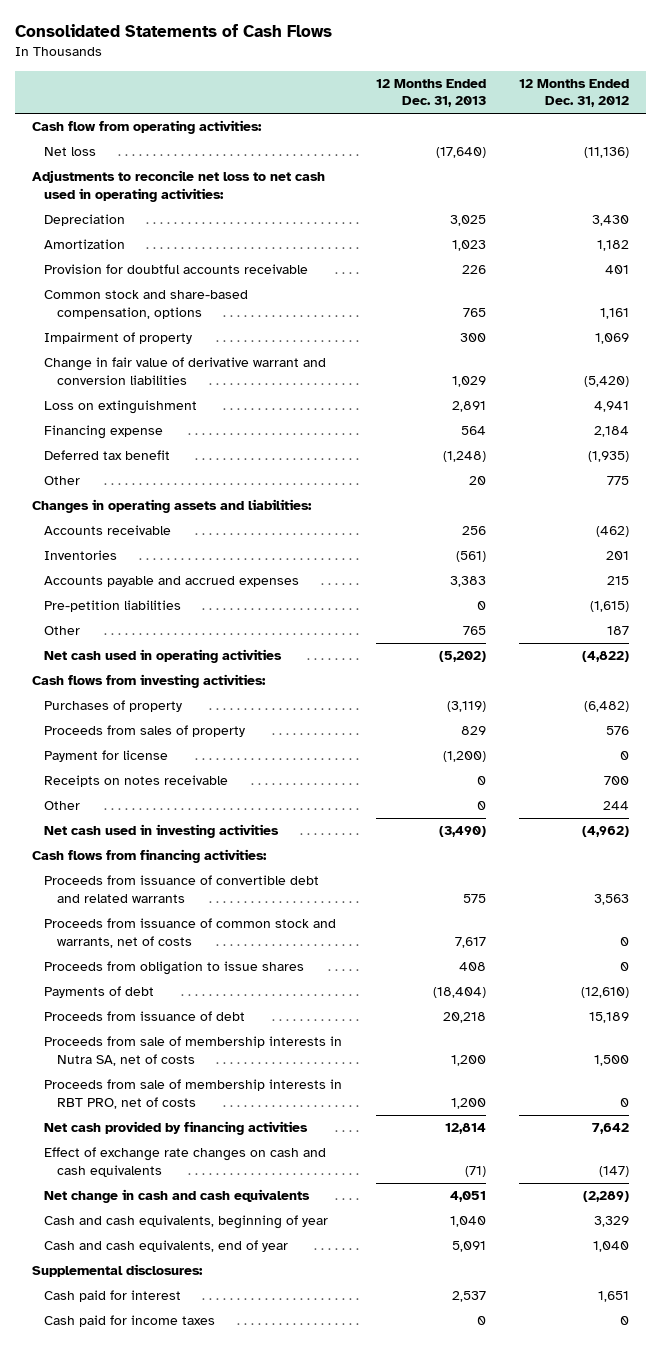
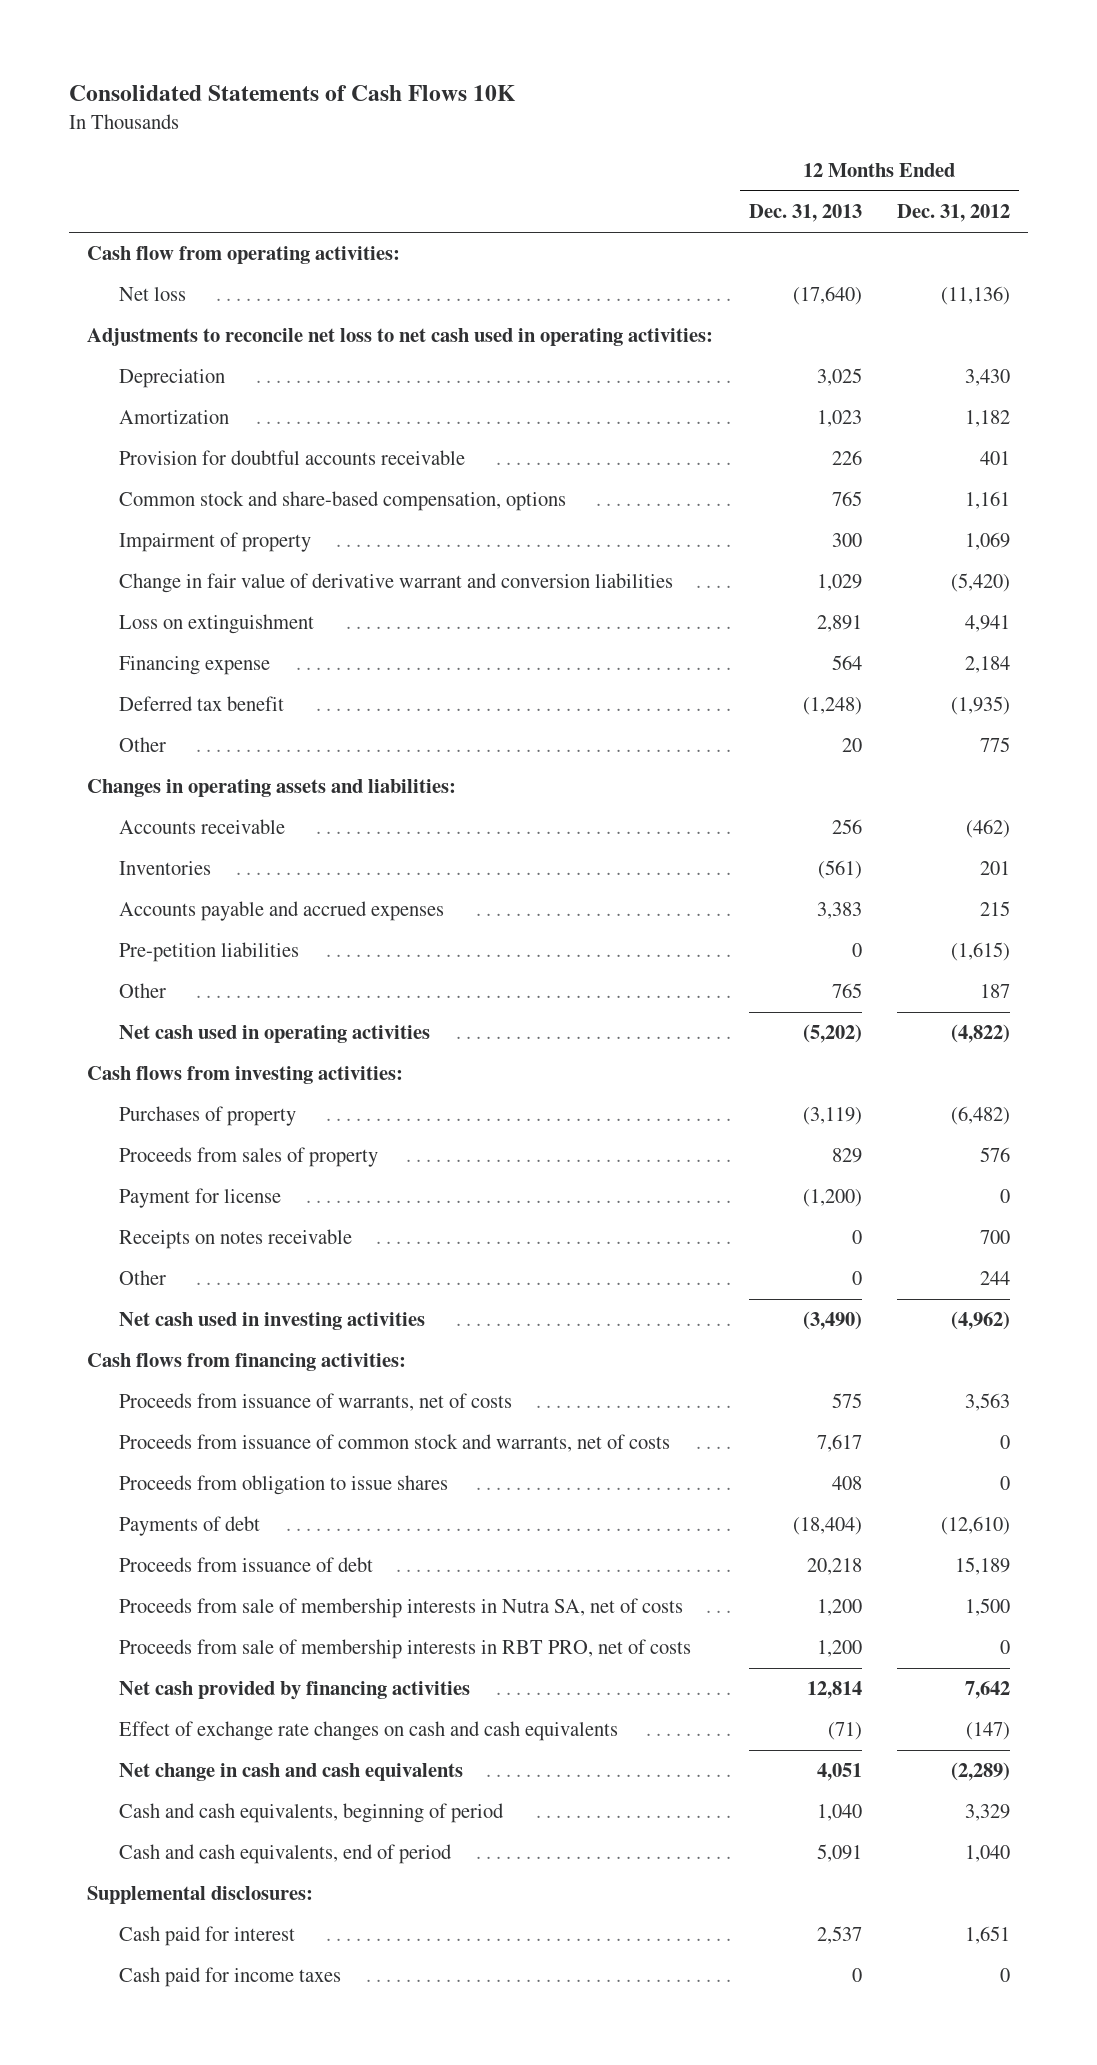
- Consolidated Statements of Cash Flows
+ Consolidated Statements of Cash Flows 10K
- Proceeds from issuance of convertible debt and related warrants | 575 | 3,563
+ Proceeds from issuance of warrants, net of costs | 575 | 3,563
- Cash and cash equivalents, beginning of year | 1,040 | 3,329
- Cash and cash equivalents, end of year | 5,091 | 1,040
+ Cash and cash equivalents, beginning of period | 1,040 | 3,329
+ Cash and cash equivalents, end of period | 5,091 | 1,040

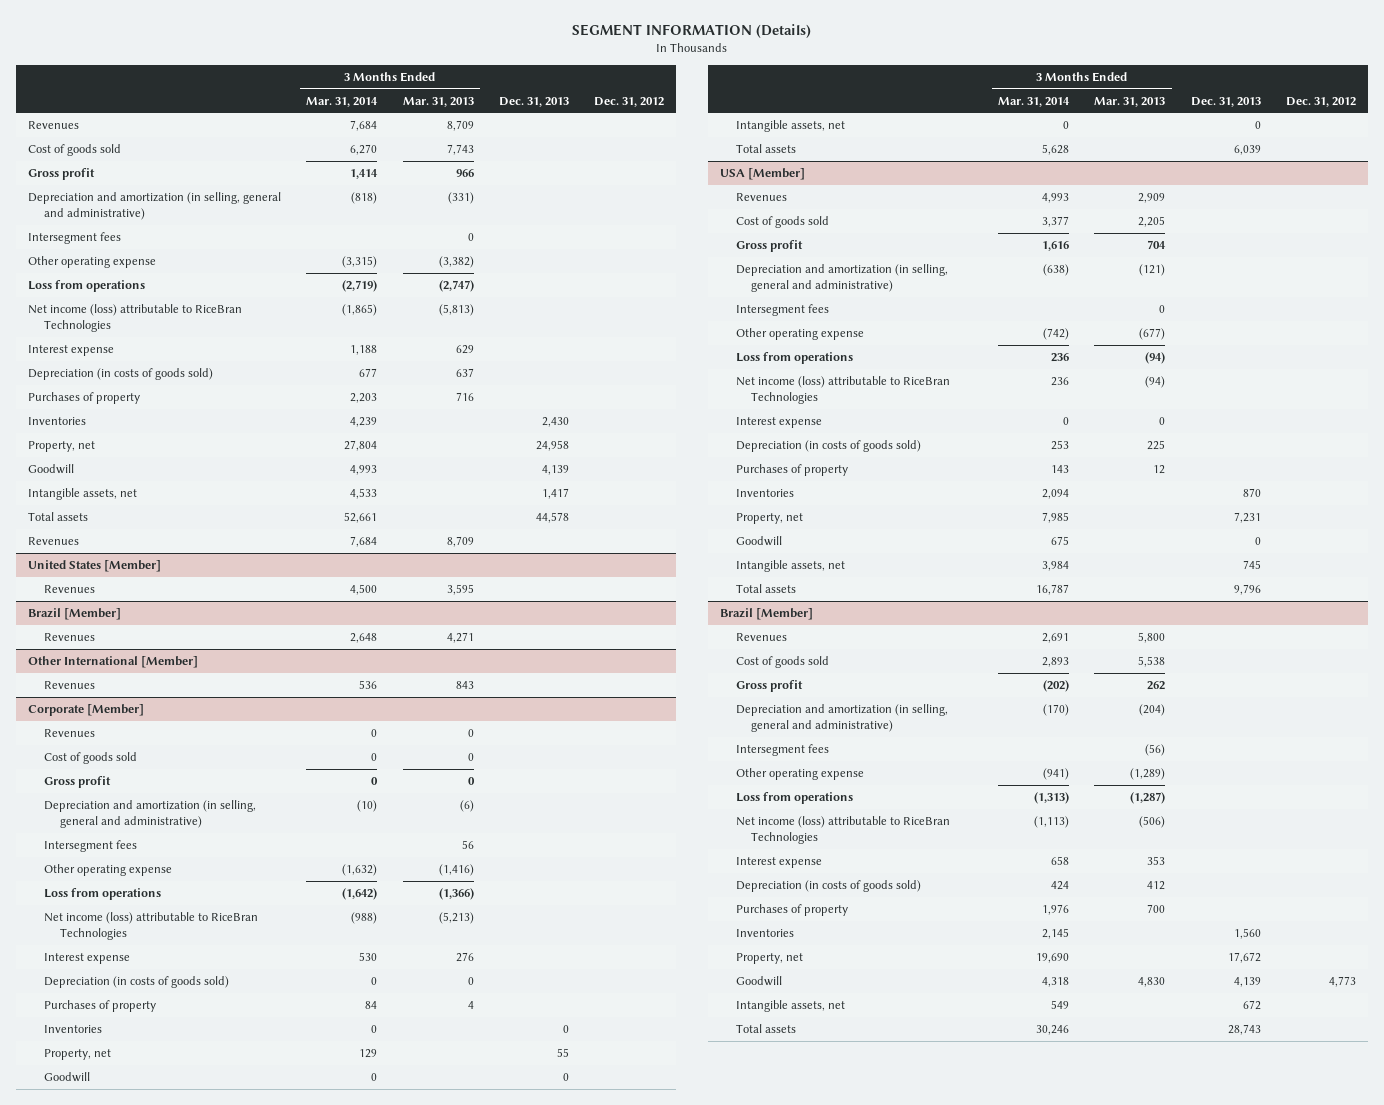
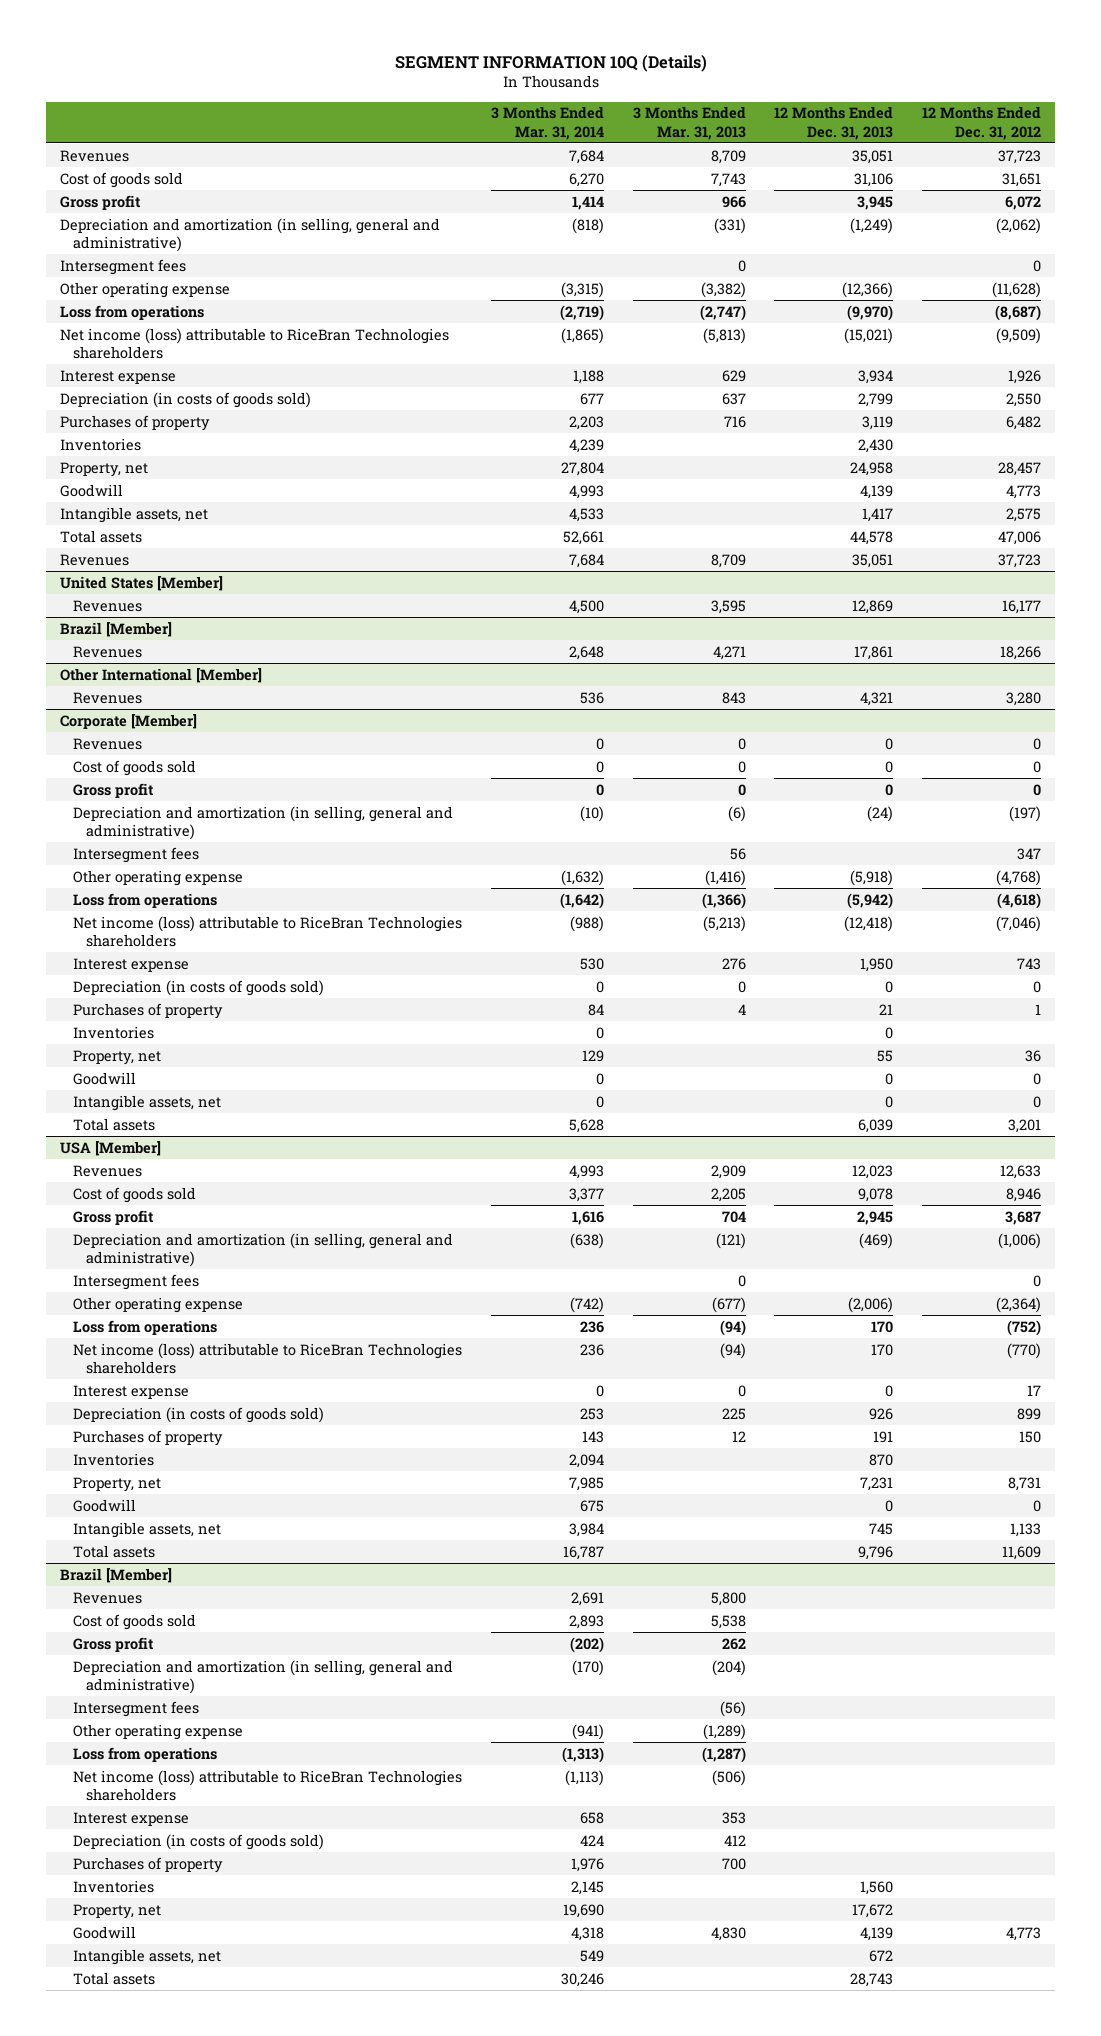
- SEGMENT INFORMATION (Details)
+ SEGMENT INFORMATION 10Q (Details)
- | 3 Months Ended Mar. 31, 2014 | 3 Months Ended Mar. 31, 2013 | Dec. 31, 2013 | Dec. 31, 2012
+ | 3 Months Ended Mar. 31, 2014 | 3 Months Ended Mar. 31, 2013 | 12 Months Ended Dec. 31, 2013 | 12 Months Ended Dec. 31, 2012
- Net income (loss) attributable to RiceBran Technologies | (1,865) | (5,813) | |
+ Net income (loss) attributable to RiceBran Technologies shareholders | (1,865) | (5,813) | (15,021) | (9,509)
@ Corporate [Member]
- Net income (loss) attributable to RiceBran Technologies | (988) | (5,213) | |
+ Net income (loss) attributable to RiceBran Technologies shareholders | (988) | (5,213) | (12,418) | (7,046)
@ USA [Member]
- Net income (loss) attributable to RiceBran Technologies | 236 | (94) | |
+ Net income (loss) attributable to RiceBran Technologies shareholders | 236 | (94) | 170 | (770)
@ Brazil [Member]
- Net income (loss) attributable to RiceBran Technologies | (1,113) | (506) | |
+ Net income (loss) attributable to RiceBran Technologies shareholders | (1,113) | (506) | |

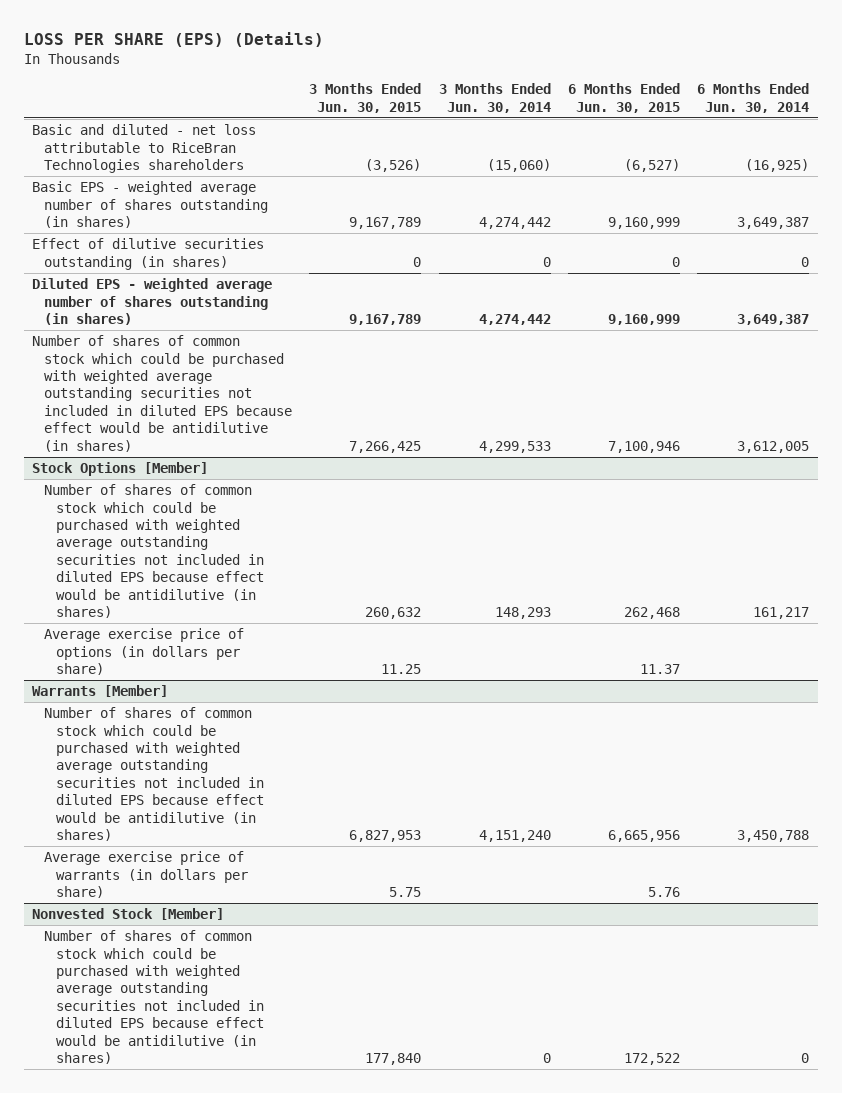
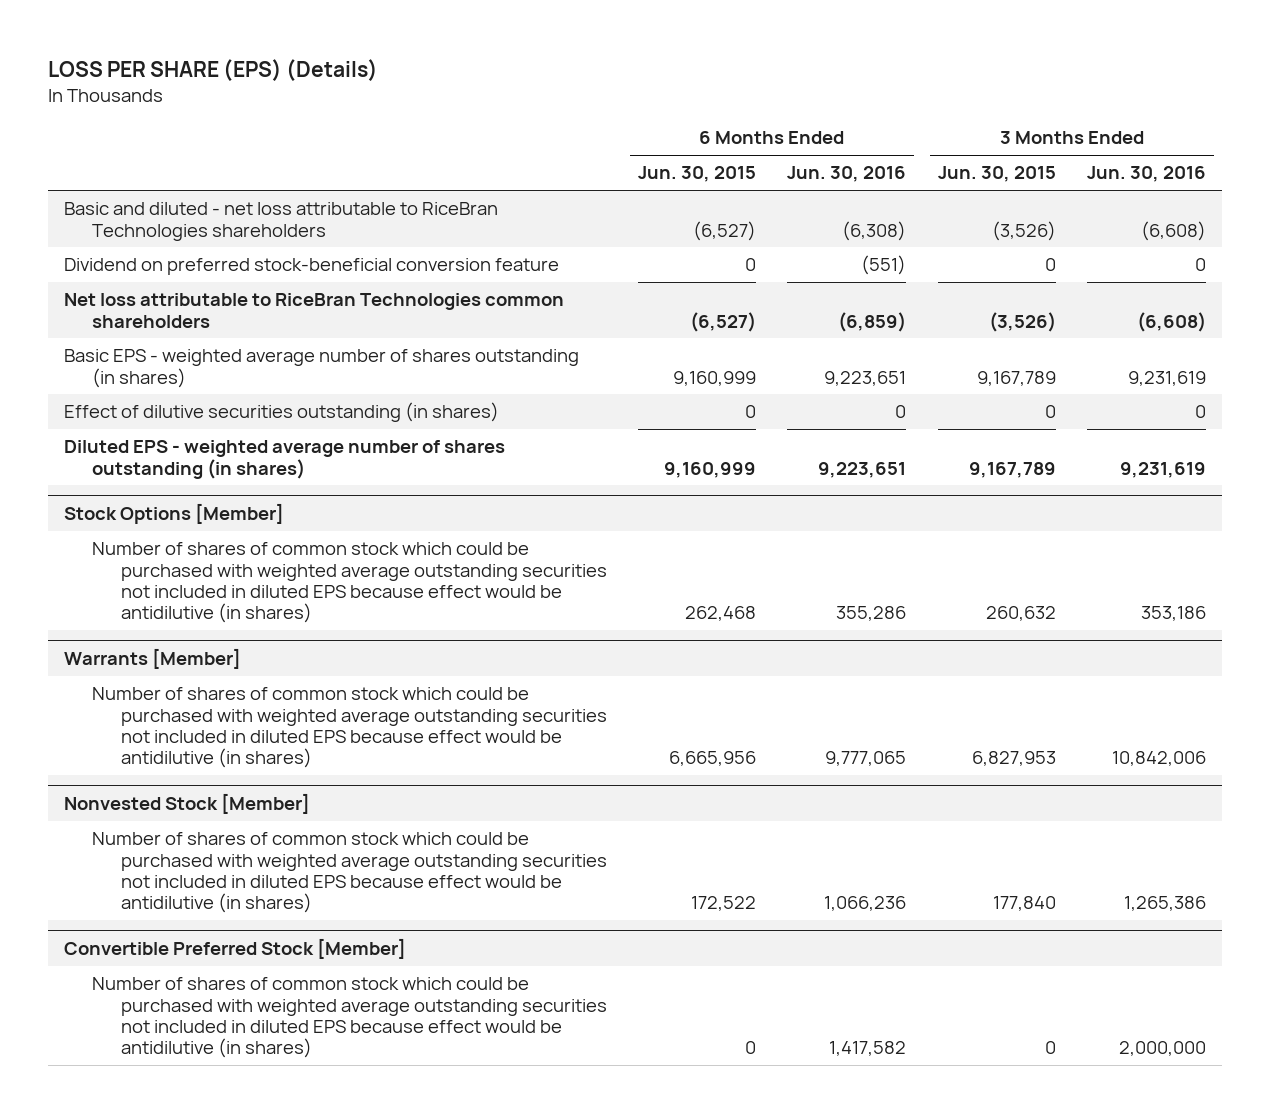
- | 3 Months Ended Jun. 30, 2015 | 3 Months Ended Jun. 30, 2014 | 6 Months Ended Jun. 30, 2015 | 6 Months Ended Jun. 30, 2014
+ | 6 Months Ended Jun. 30, 2015 | 6 Months Ended Jun. 30, 2016 | 3 Months Ended Jun. 30, 2015 | 3 Months Ended Jun. 30, 2016
+ Dividend on preferred stock-beneficial conversion feature | 0 | (551) | 0 | 0
+ Net loss attributable to RiceBran Technologies common shareholders | (6,527) | (6,859) | (3,526) | (6,608)
- Number of shares of common stock which could be purchased with weighted average outstanding securities not included in diluted EPS because effect would be antidilutive (in shares) | 7,266,425 | 4,299,533 | 7,100,946 | 3,612,005
@ Stock Options [Member]
- Average exercise price of options (in dollars per share) | 11.25 | | 11.37 |
@ Warrants [Member]
- Average exercise price of warrants (in dollars per share) | 5.75 | | 5.76 |
+ Convertible Preferred Stock [Member]
+ Number of shares of common stock which could be purchased with weighted average outstanding securities not included in diluted EPS because effect would be antidilutive (in shares) | 0 | 1,417,582 | 0 | 2,000,000

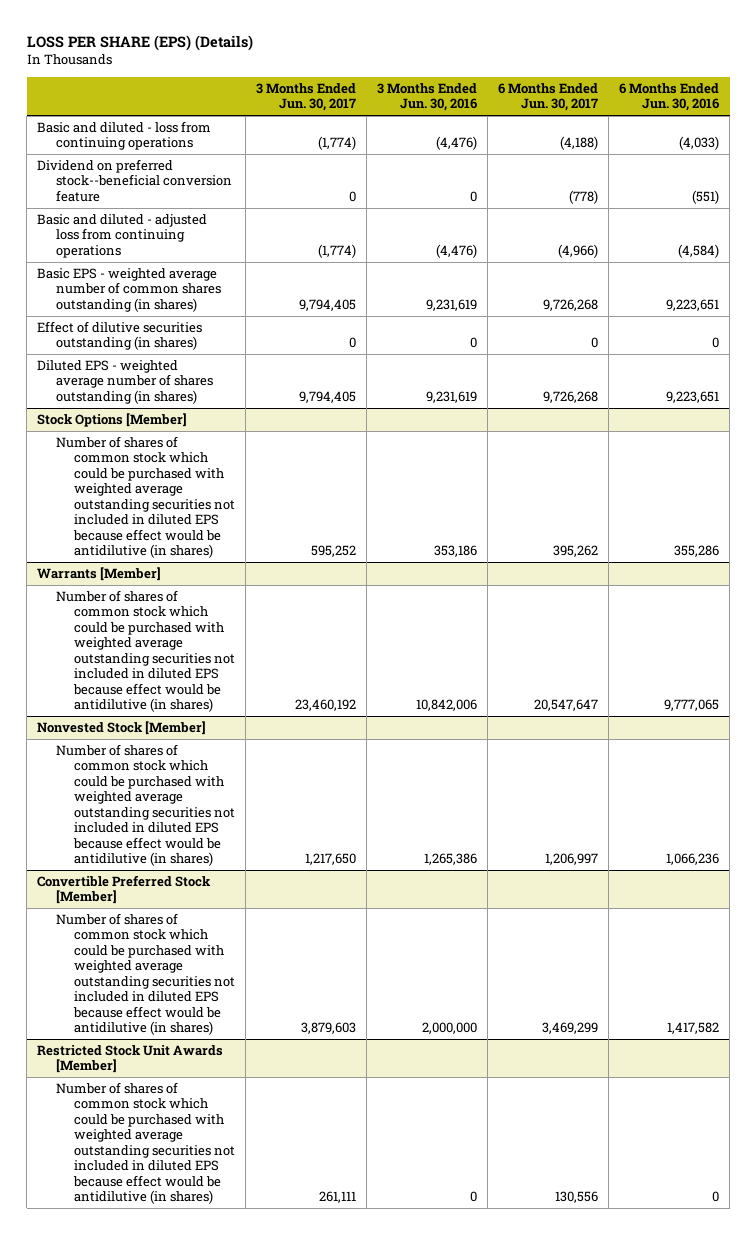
- | 6 Months Ended Jun. 30, 2015 | 6 Months Ended Jun. 30, 2016 | 3 Months Ended Jun. 30, 2015 | 3 Months Ended Jun. 30, 2016
+ | 3 Months Ended Jun. 30, 2017 | 3 Months Ended Jun. 30, 2016 | 6 Months Ended Jun. 30, 2017 | 6 Months Ended Jun. 30, 2016
- Basic and diluted - net loss attributable to RiceBran Technologies shareholders | (6,527) | (6,308) | (3,526) | (6,608)
- Dividend on preferred stock-beneficial conversion feature | 0 | (551) | 0 | 0
- Net loss attributable to RiceBran Technologies common shareholders | (6,527) | (6,859) | (3,526) | (6,608)
- Basic EPS - weighted average number of shares outstanding (in shares) | 9,160,999 | 9,223,651 | 9,167,789 | 9,231,619
+ Basic and diluted - loss from continuing operations | (1,774) | (4,476) | (4,188) | (4,033)
+ Dividend on preferred stock--beneficial conversion feature | 0 | 0 | (778) | (551)
+ Basic and diluted - adjusted loss from continuing operations | (1,774) | (4,476) | (4,966) | (4,584)
+ Basic EPS - weighted average number of common shares outstanding (in shares) | 9,794,405 | 9,231,619 | 9,726,268 | 9,223,651
+ Restricted Stock Unit Awards [Member]
+ Number of shares of common stock which could be purchased with weighted average outstanding securities not included in diluted EPS because effect would be antidilutive (in shares) | 261,111 | 0 | 130,556 | 0

